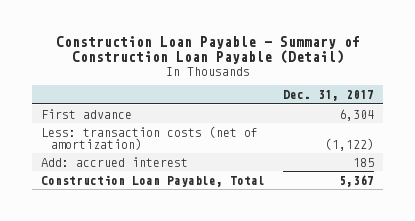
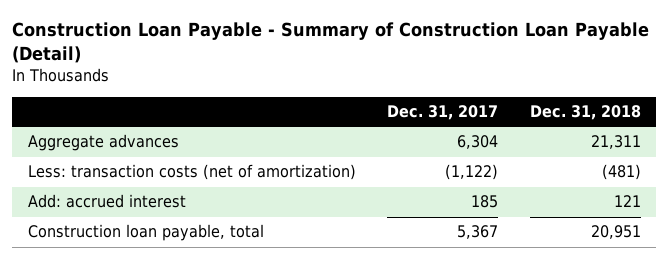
- | Dec. 31, 2017
+ | Dec. 31, 2017 | Dec. 31, 2018
- First advance | 6,304
+ Aggregate advances | 6,304 | 21,311
- Construction Loan Payable, Total | 5,367
+ Construction loan payable, total | 5,367 | 20,951

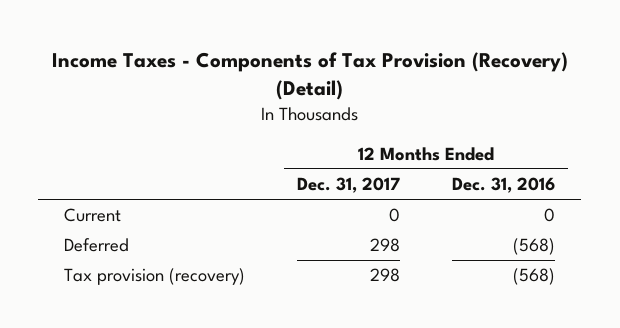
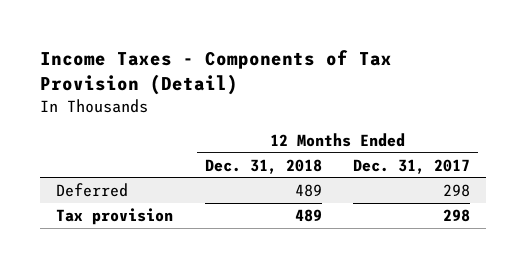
- Income Taxes - Components of Tax Provision (Recovery) (Detail)
+ Income Taxes - Components of Tax Provision (Detail)
- | 12 Months Ended Dec. 31, 2017 | 12 Months Ended Dec. 31, 2016
+ | 12 Months Ended Dec. 31, 2018 | 12 Months Ended Dec. 31, 2017
- Current | 0 | 0
- Tax provision (recovery) | 298 | (568)
+ Tax provision | 489 | 298

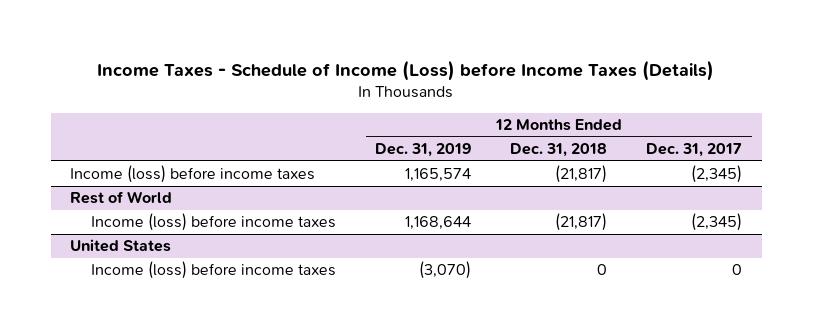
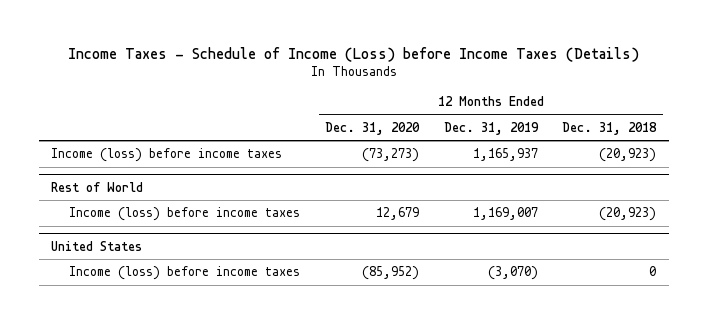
- | 12 Months Ended Dec. 31, 2019 | 12 Months Ended Dec. 31, 2018 | 12 Months Ended Dec. 31, 2017
+ | 12 Months Ended Dec. 31, 2020 | 12 Months Ended Dec. 31, 2019 | 12 Months Ended Dec. 31, 2018
- Income (loss) before income taxes | 1,165,574 | (21,817) | (2,345)
+ Income (loss) before income taxes | (73,273) | 1,165,937 | (20,923)
@ Rest of World
- Income (loss) before income taxes | 1,168,644 | (21,817) | (2,345)
+ Income (loss) before income taxes | 12,679 | 1,169,007 | (20,923)

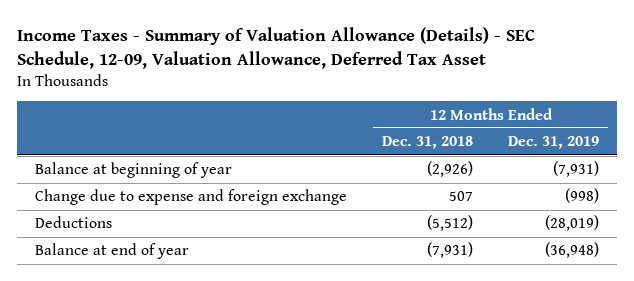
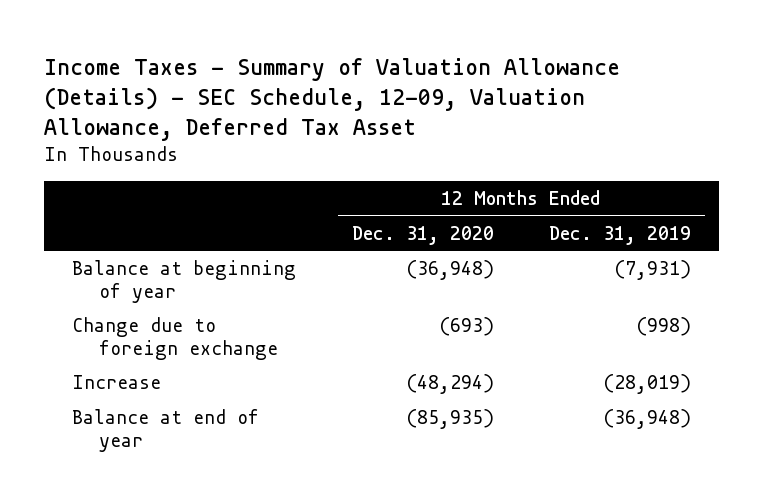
- | 12 Months Ended Dec. 31, 2018 | 12 Months Ended Dec. 31, 2019
+ | 12 Months Ended Dec. 31, 2020 | 12 Months Ended Dec. 31, 2019
- Change due to expense and foreign exchange | 507 | (998)
- Deductions | (5,512) | (28,019)
+ Change due to foreign exchange | (693) | (998)
+ Increase | (48,294) | (28,019)

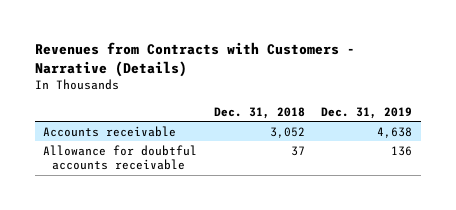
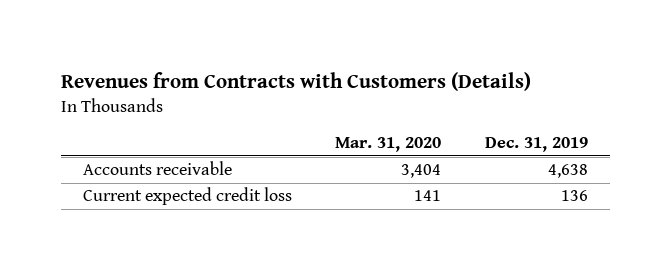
- Revenues from Contracts with Customers - Narrative (Details)
+ Revenues from Contracts with Customers (Details)
- | Dec. 31, 2018 | Dec. 31, 2019
+ | Mar. 31, 2020 | Dec. 31, 2019
- Allowance for doubtful accounts receivable | 37 | 136
+ Current expected credit loss | 141 | 136

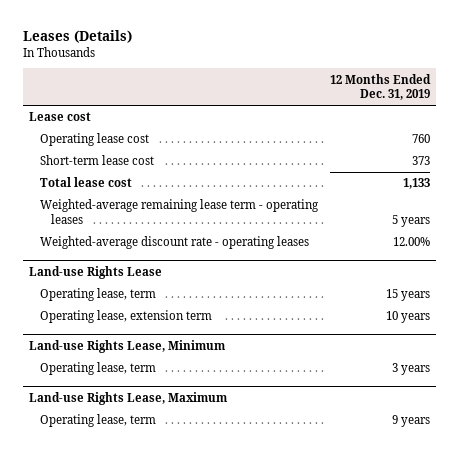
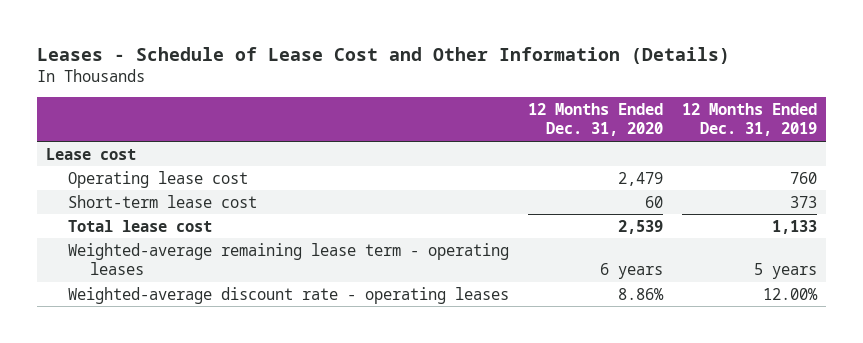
- Leases (Details)
+ Leases - Schedule of Lease Cost and Other Information (Details)
- | 12 Months Ended Dec. 31, 2019
+ | 12 Months Ended Dec. 31, 2020 | 12 Months Ended Dec. 31, 2019
- Land-use Rights Lease
- Operating lease, term | 15 years
- Operating lease, extension term | 10 years
- Land-use Rights Lease, Minimum
- Operating lease, term | 3 years
- Land-use Rights Lease, Maximum
- Operating lease, term | 9 years

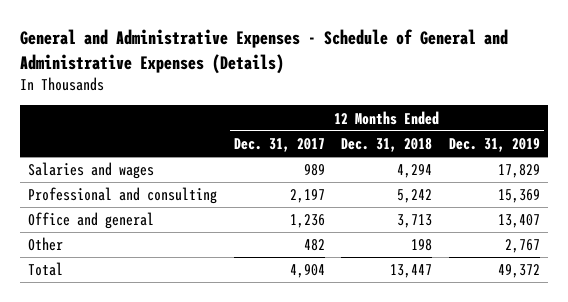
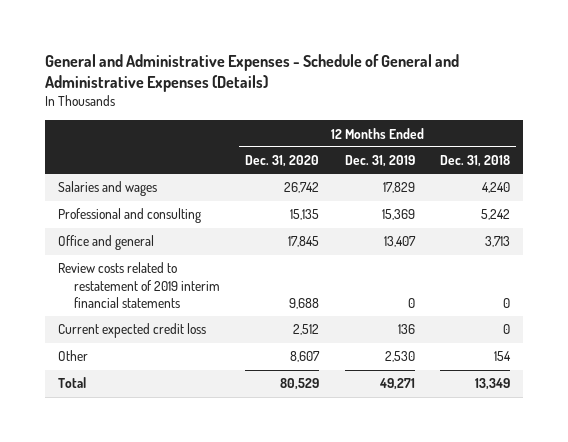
- | 12 Months Ended Dec. 31, 2017 | 12 Months Ended Dec. 31, 2018 | 12 Months Ended Dec. 31, 2019
+ | 12 Months Ended Dec. 31, 2020 | 12 Months Ended Dec. 31, 2019 | 12 Months Ended Dec. 31, 2018
- Salaries and wages | 989 | 4,294 | 17,829
+ Salaries and wages | 26,742 | 17,829 | 4,240
- Other | 482 | 198 | 2,767
- Total | 4,904 | 13,447 | 49,372
+ Review costs related to restatement of 2019 interim financial statements | 9,688 | 0 | 0
+ Current expected credit loss | 2,512 | 136 | 0
+ Other | 8,607 | 2,530 | 154
+ Total | 80,529 | 49,271 | 13,349

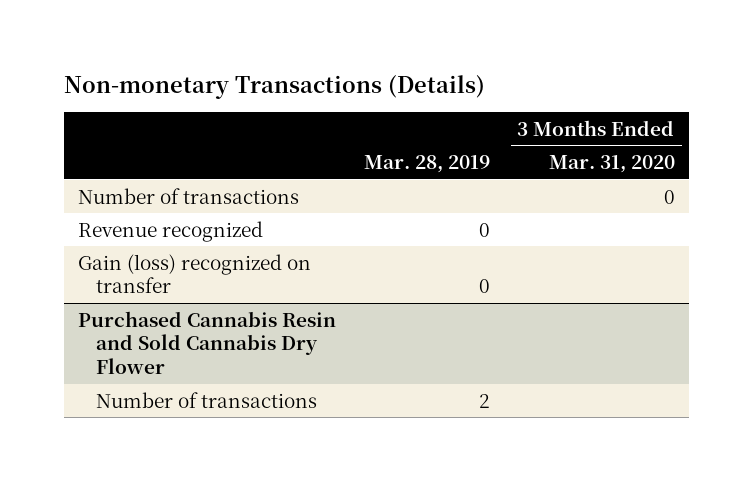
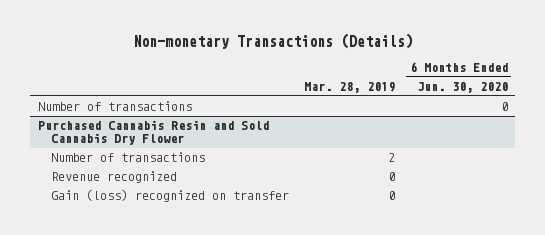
- | Mar. 28, 2019 | 3 Months Ended Mar. 31, 2020
+ | Mar. 28, 2019 | 6 Months Ended Jun. 30, 2020
- Revenue recognized | 0 |
- Gain (loss) recognized on transfer | 0 |
@ Purchased Cannabis Resin and Sold Cannabis Dry Flower
+ Revenue recognized | 0 |
+ Gain (loss) recognized on transfer | 0 |

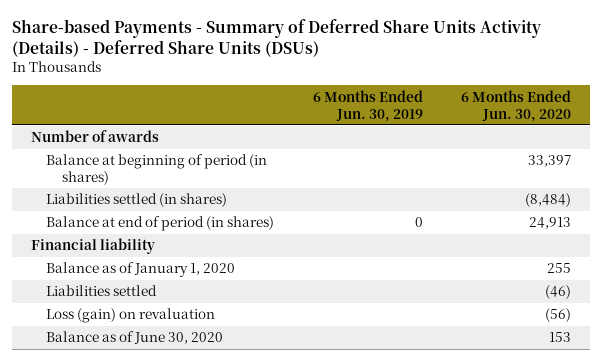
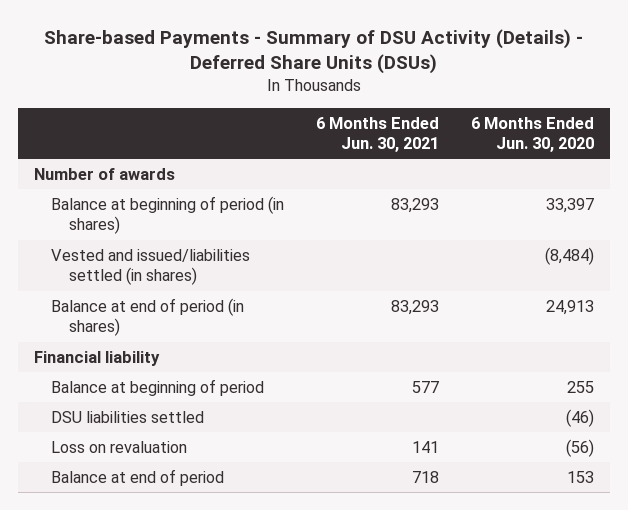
- Share-based Payments - Summary of Deferred Share Units Activity (Details) - Deferred Share Units (DSUs)
+ Share-based Payments - Summary of DSU Activity (Details) - Deferred Share Units (DSUs)
- | 6 Months Ended Jun. 30, 2019 | 6 Months Ended Jun. 30, 2020
+ | 6 Months Ended Jun. 30, 2021 | 6 Months Ended Jun. 30, 2020
- Liabilities settled (in shares) | | (8,484)
+ Vested and issued/liabilities settled (in shares) | | (8,484)
- Balance as of January 1, 2020 | | 255
- Liabilities settled | | (46)
- Loss (gain) on revaluation | | (56)
- Balance as of June 30, 2020 | | 153
+ Balance at beginning of period | 577 | 255
+ DSU liabilities settled | | (46)
+ Loss on revaluation | 141 | (56)
+ Balance at end of period | 718 | 153

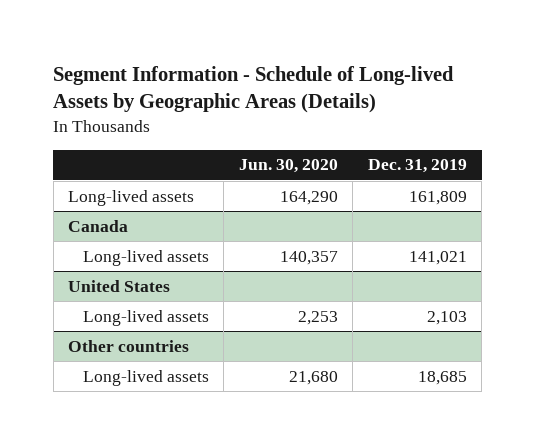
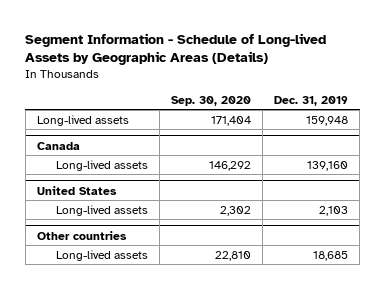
- | Jun. 30, 2020 | Dec. 31, 2019
+ | Sep. 30, 2020 | Dec. 31, 2019
- Long-lived assets | 164,290 | 161,809
+ Long-lived assets | 171,404 | 159,948
@ Canada
- Long-lived assets | 140,357 | 141,021
+ Long-lived assets | 146,292 | 139,160

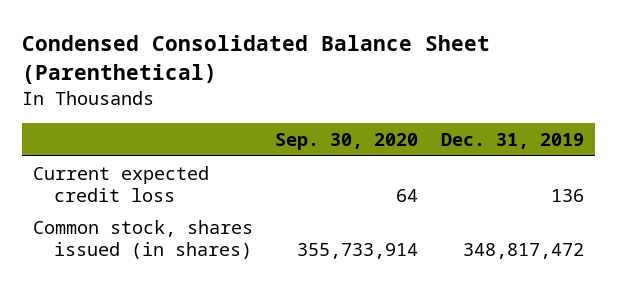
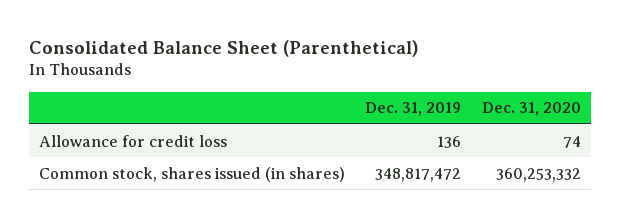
- Condensed Consolidated Balance Sheet (Parenthetical)
+ Consolidated Balance Sheet (Parenthetical)
- | Sep. 30, 2020 | Dec. 31, 2019
+ | Dec. 31, 2019 | Dec. 31, 2020
- Current expected credit loss | 64 | 136
+ Allowance for credit loss | 136 | 74

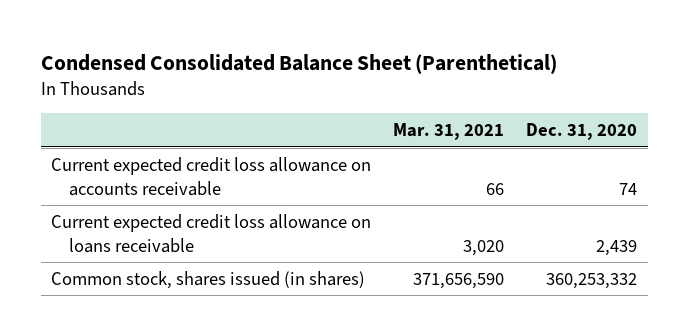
- Consolidated Balance Sheet (Parenthetical)
+ Condensed Consolidated Balance Sheet (Parenthetical)
- | Dec. 31, 2019 | Dec. 31, 2020
+ | Mar. 31, 2021 | Dec. 31, 2020
- Allowance for credit loss | 136 | 74
+ Current expected credit loss allowance on accounts receivable | 66 | 74
+ Current expected credit loss allowance on loans receivable | 3,020 | 2,439

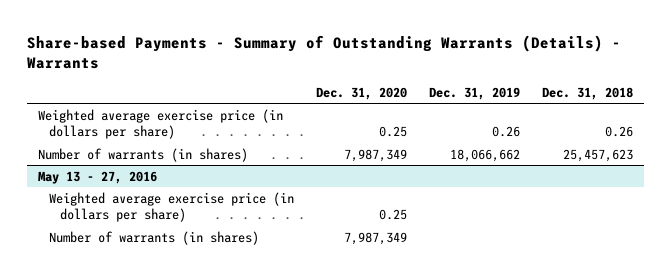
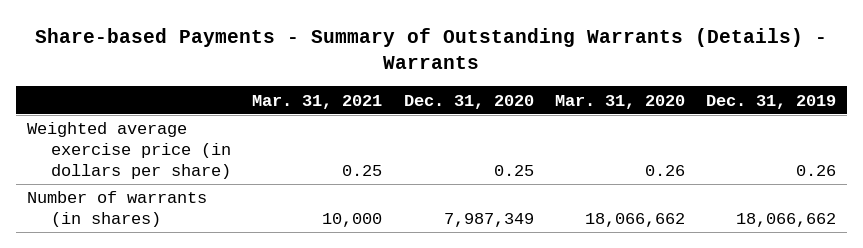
- | Dec. 31, 2020 | Dec. 31, 2019 | Dec. 31, 2018
+ | Mar. 31, 2021 | Dec. 31, 2020 | Mar. 31, 2020 | Dec. 31, 2019
- May 13 - 27, 2016
- Weighted average exercise price (in dollars per share) | 0.25 | |
- Number of warrants (in shares) | 7,987,349 | |

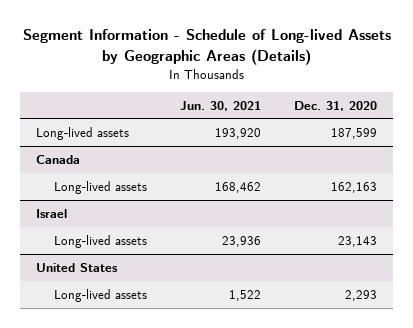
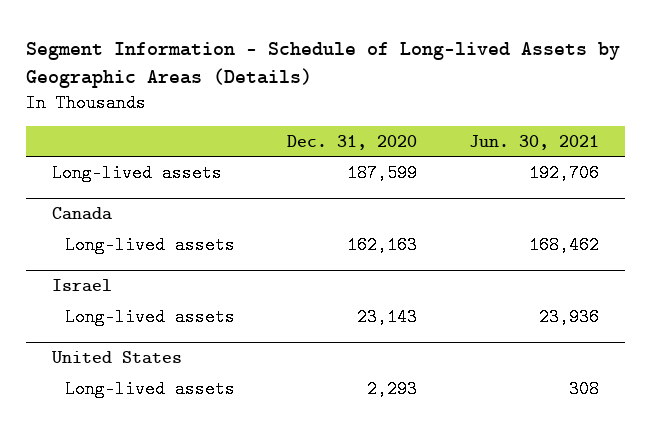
- | Jun. 30, 2021 | Dec. 31, 2020
+ | Dec. 31, 2020 | Jun. 30, 2021
- Long-lived assets | 193,920 | 187,599
+ Long-lived assets | 187,599 | 192,706
@ United States
- Long-lived assets | 1,522 | 2,293
+ Long-lived assets | 2,293 | 308

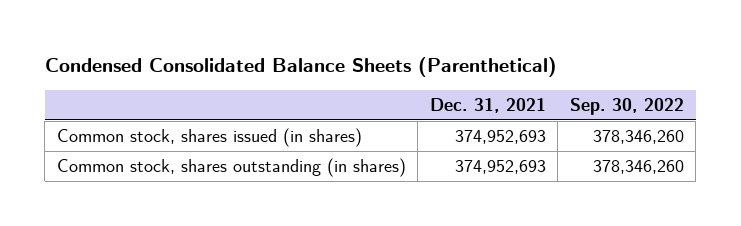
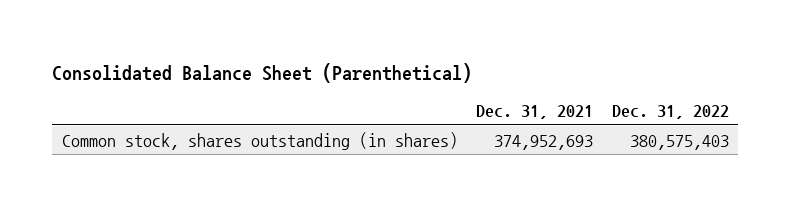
- Condensed Consolidated Balance Sheets (Parenthetical)
+ Consolidated Balance Sheet (Parenthetical)
- | Dec. 31, 2021 | Sep. 30, 2022
+ | Dec. 31, 2021 | Dec. 31, 2022
- Common stock, shares issued (in shares) | 374,952,693 | 378,346,260

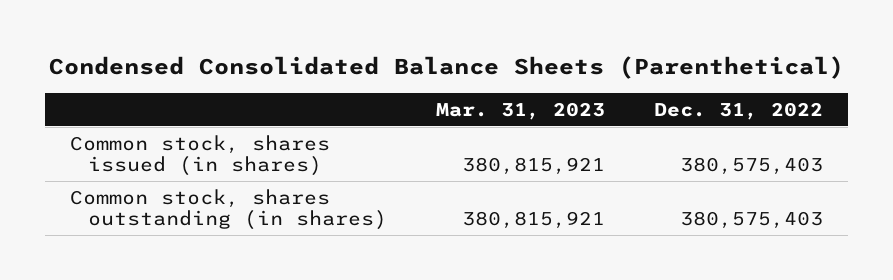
- Consolidated Balance Sheet (Parenthetical)
+ Condensed Consolidated Balance Sheets (Parenthetical)
- | Dec. 31, 2021 | Dec. 31, 2022
+ | Mar. 31, 2023 | Dec. 31, 2022
+ Common stock, shares issued (in shares) | 380,815,921 | 380,575,403

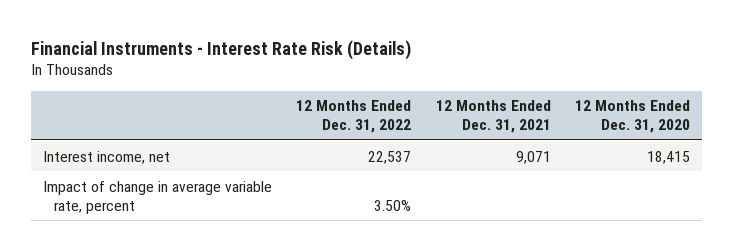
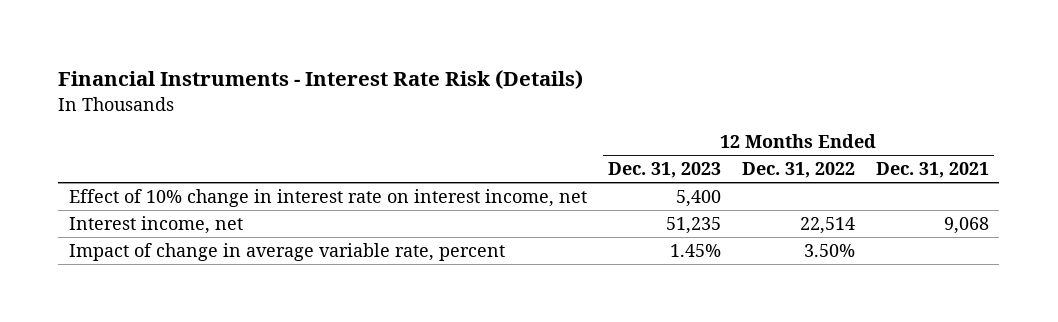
- | 12 Months Ended Dec. 31, 2022 | 12 Months Ended Dec. 31, 2021 | 12 Months Ended Dec. 31, 2020
+ | 12 Months Ended Dec. 31, 2023 | 12 Months Ended Dec. 31, 2022 | 12 Months Ended Dec. 31, 2021
- Interest income, net | 22,537 | 9,071 | 18,415
+ Effect of 10% change in interest rate on interest income, net | 5,400 | |
+ Interest income, net | 51,235 | 22,514 | 9,068

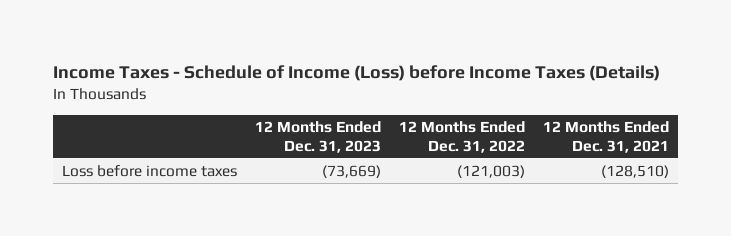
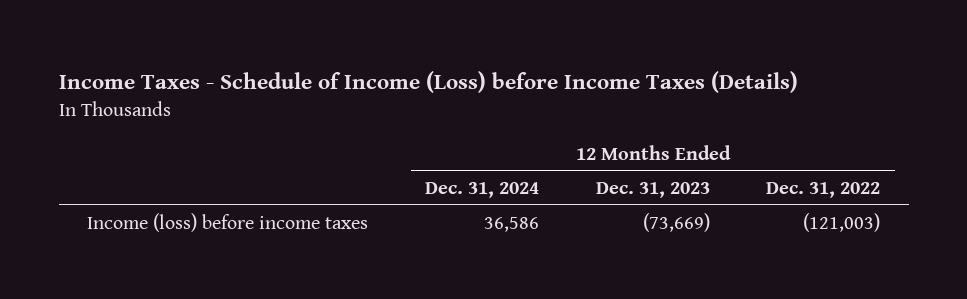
- | 12 Months Ended Dec. 31, 2023 | 12 Months Ended Dec. 31, 2022 | 12 Months Ended Dec. 31, 2021
+ | 12 Months Ended Dec. 31, 2024 | 12 Months Ended Dec. 31, 2023 | 12 Months Ended Dec. 31, 2022
- Loss before income taxes | (73,669) | (121,003) | (128,510)
+ Income (loss) before income taxes | 36,586 | (73,669) | (121,003)

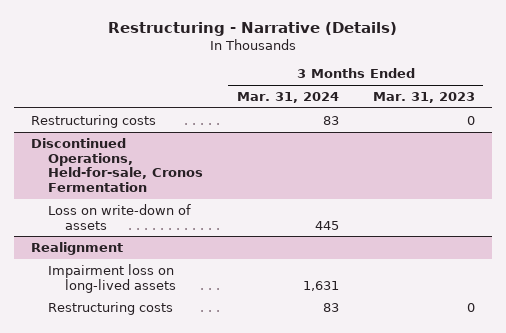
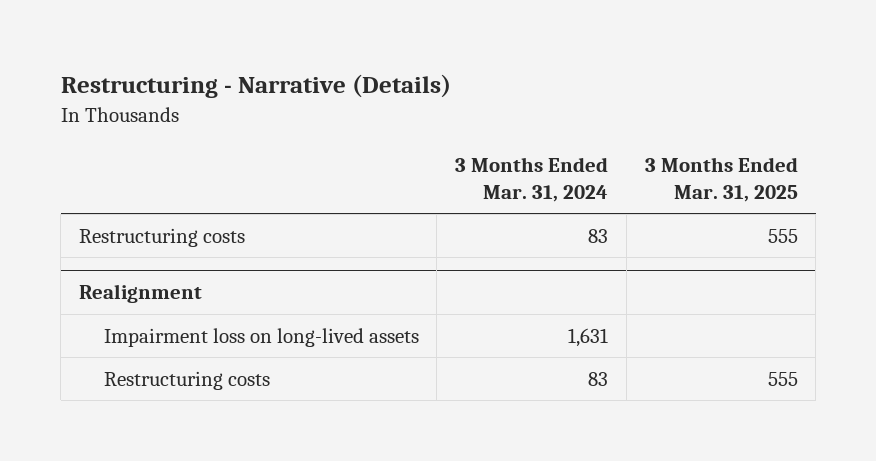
- | 3 Months Ended Mar. 31, 2024 | 3 Months Ended Mar. 31, 2023
+ | 3 Months Ended Mar. 31, 2024 | 3 Months Ended Mar. 31, 2025
- Discontinued Operations, Held-for-sale, Cronos Fermentation
- Loss on write-down of assets | 445 |

